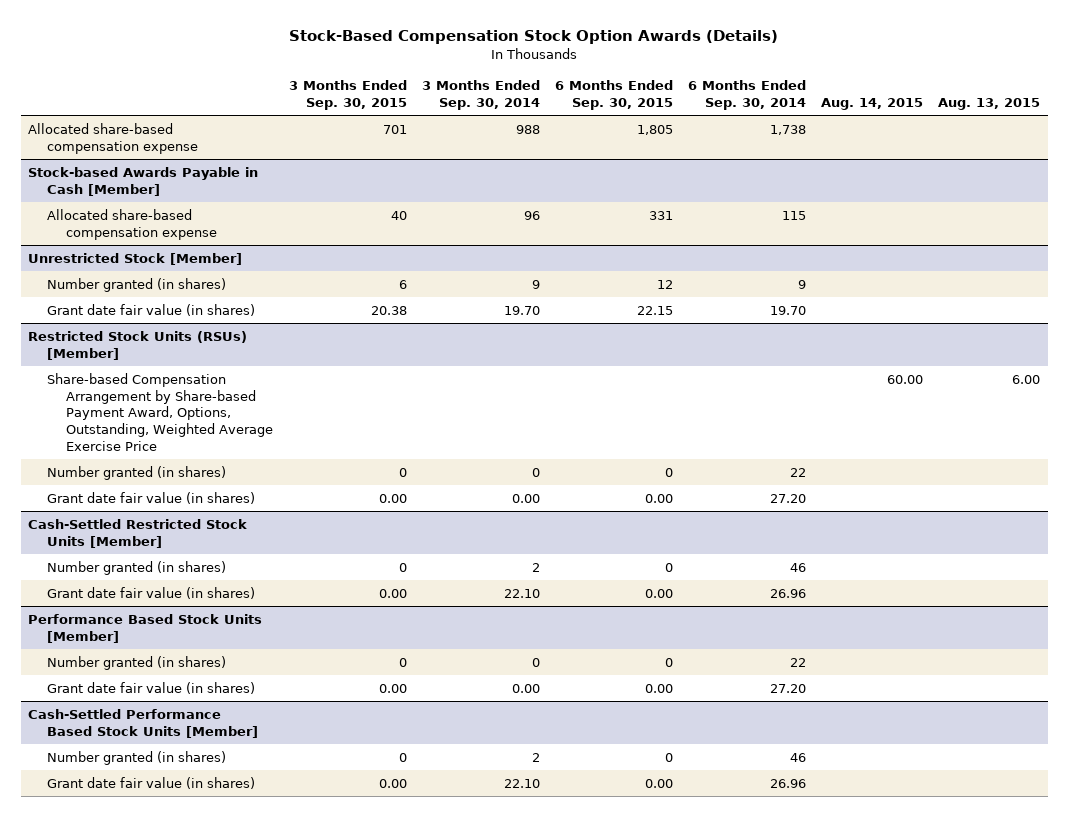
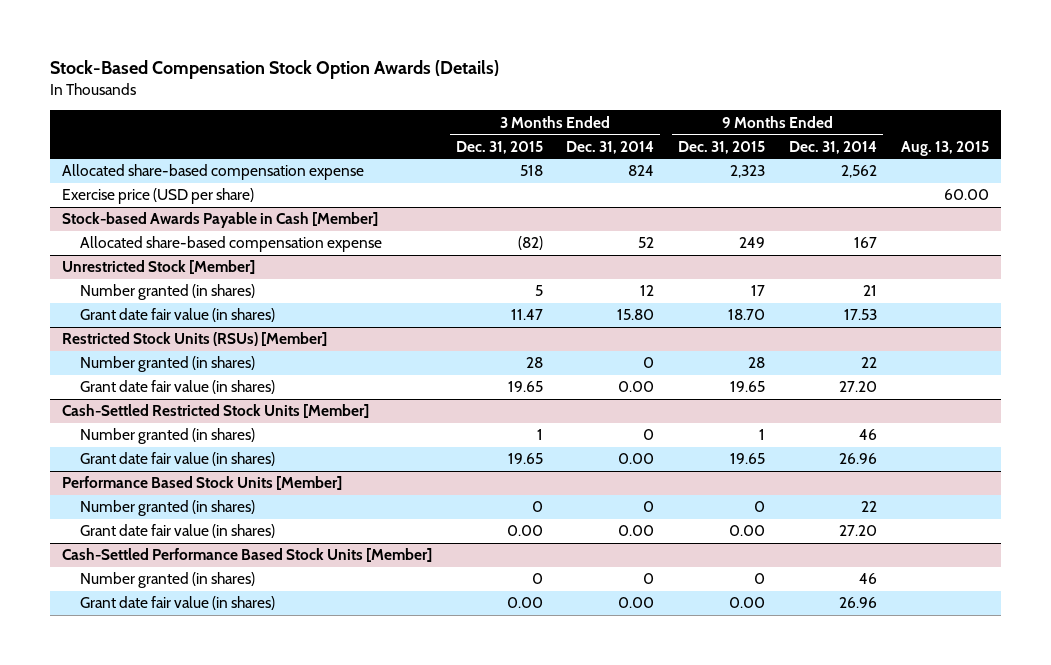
- | 3 Months Ended Sep. 30, 2015 | 3 Months Ended Sep. 30, 2014 | 6 Months Ended Sep. 30, 2015 | 6 Months Ended Sep. 30, 2014 | Aug. 14, 2015 | Aug. 13, 2015
+ | 3 Months Ended Dec. 31, 2015 | 3 Months Ended Dec. 31, 2014 | 9 Months Ended Dec. 31, 2015 | 9 Months Ended Dec. 31, 2014 | Aug. 13, 2015
+ Exercise price (USD per share) | | | | | 60.00
@ Restricted Stock Units (RSUs) [Member]
- Share-based Compensation Arrangement by Share-based Payment Award, Options, Outstanding, Weighted Average Exercise Price | | | | | 60.00 | 6.00

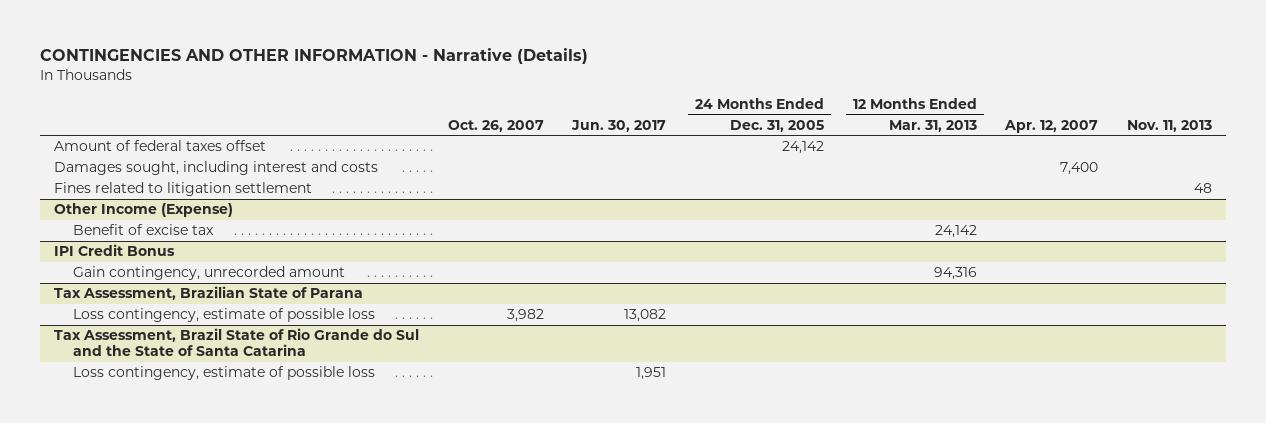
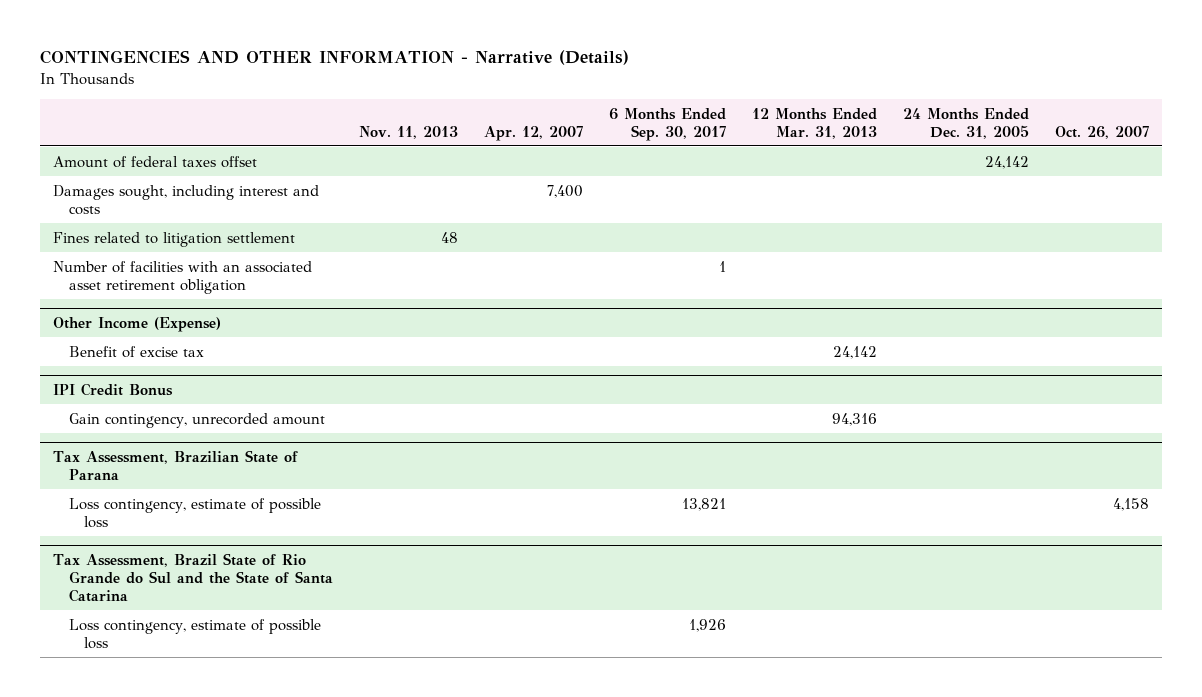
- | Oct. 26, 2007 | Jun. 30, 2017 | 24 Months Ended Dec. 31, 2005 | 12 Months Ended Mar. 31, 2013 | Apr. 12, 2007 | Nov. 11, 2013
+ | Nov. 11, 2013 | Apr. 12, 2007 | 6 Months Ended Sep. 30, 2017 | 12 Months Ended Mar. 31, 2013 | 24 Months Ended Dec. 31, 2005 | Oct. 26, 2007
+ Number of facilities with an associated asset retirement obligation | | | 1 | | |
@ Tax Assessment, Brazilian State of Parana
- Loss contingency, estimate of possible loss | 3,982 | 13,082 | | | |
+ Loss contingency, estimate of possible loss | | | 13,821 | | | 4,158

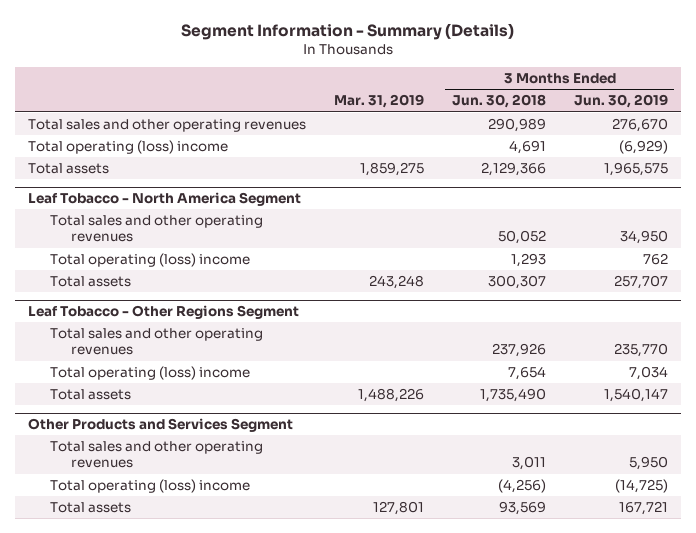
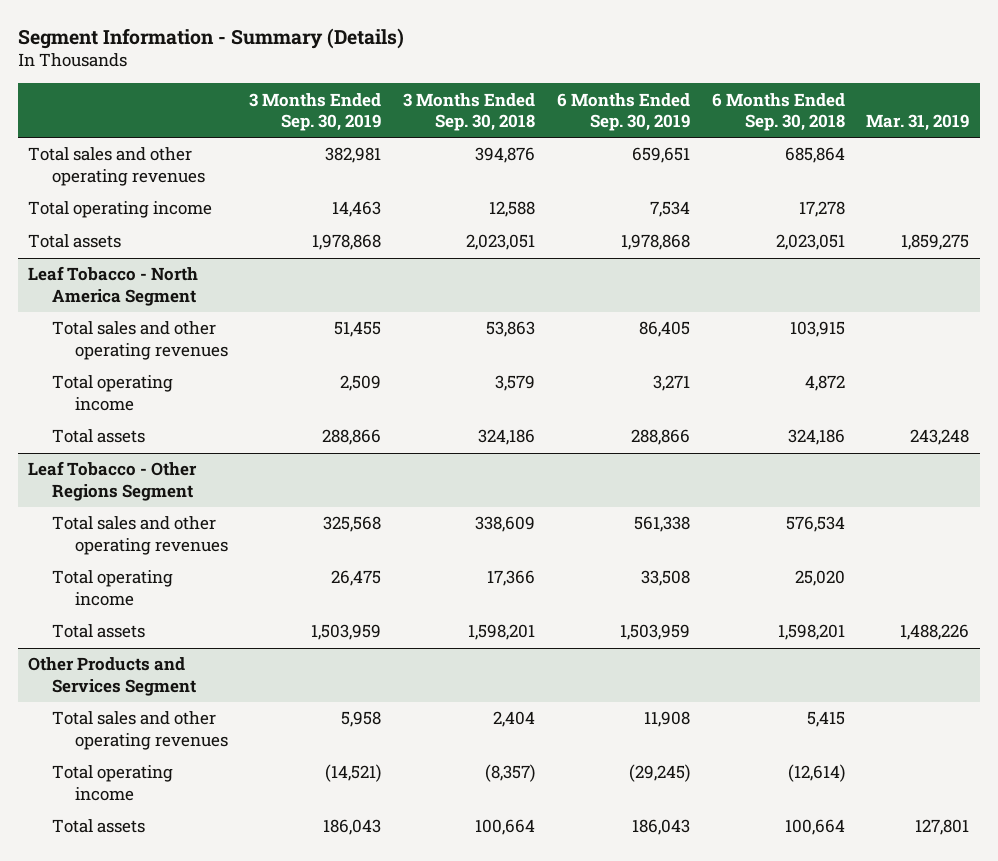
- | Mar. 31, 2019 | 3 Months Ended Jun. 30, 2018 | 3 Months Ended Jun. 30, 2019
+ | 3 Months Ended Sep. 30, 2019 | 3 Months Ended Sep. 30, 2018 | 6 Months Ended Sep. 30, 2019 | 6 Months Ended Sep. 30, 2018 | Mar. 31, 2019
- Total operating (loss) income | | 4,691 | (6,929)
+ Total operating income | 14,463 | 12,588 | 7,534 | 17,278 |
@ Leaf Tobacco - North America Segment
- Total operating (loss) income | | 1,293 | 762
+ Total operating income | 2,509 | 3,579 | 3,271 | 4,872 |
@ Leaf Tobacco - Other Regions Segment
- Total operating (loss) income | | 7,654 | 7,034
+ Total operating income | 26,475 | 17,366 | 33,508 | 25,020 |
@ Other Products and Services Segment
- Total operating (loss) income | | (4,256) | (14,725)
+ Total operating income | (14,521) | (8,357) | (29,245) | (12,614) |

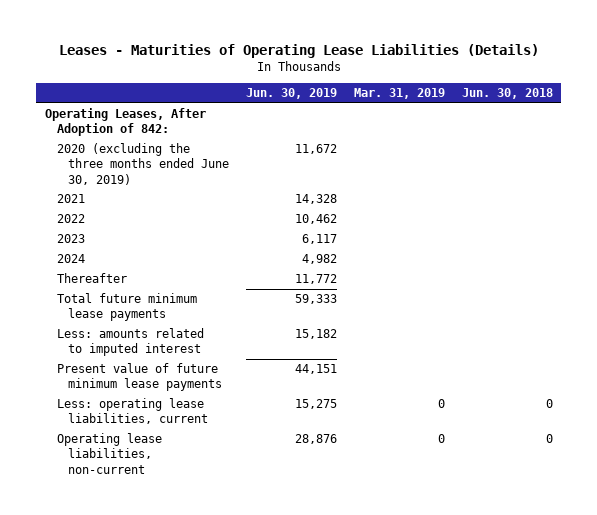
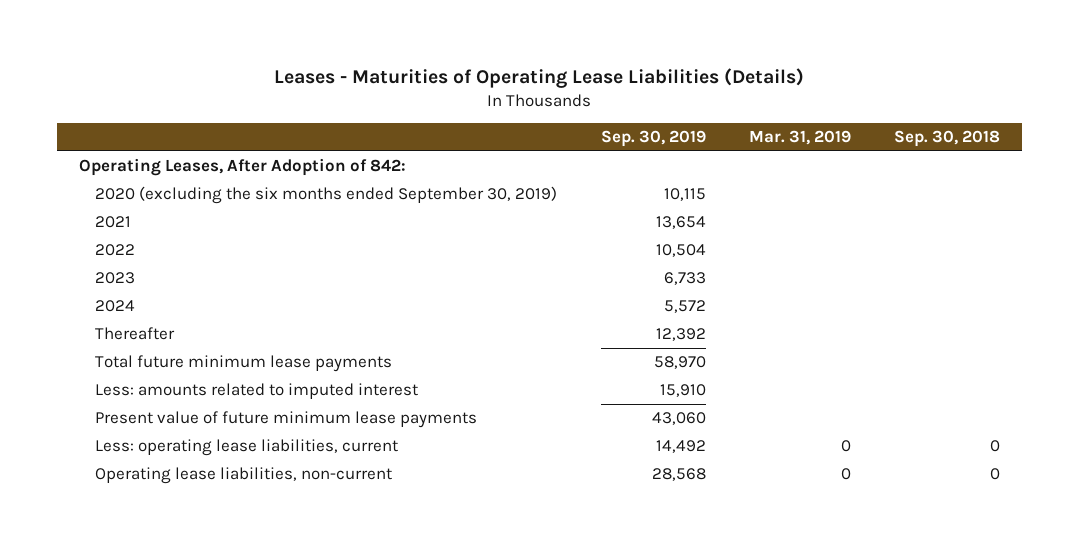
- | Jun. 30, 2019 | Mar. 31, 2019 | Jun. 30, 2018
+ | Sep. 30, 2019 | Mar. 31, 2019 | Sep. 30, 2018
- 2020 (excluding the three months ended June 30, 2019) | 11,672 | |
+ 2020 (excluding the six months ended September 30, 2019) | 10,115 | |

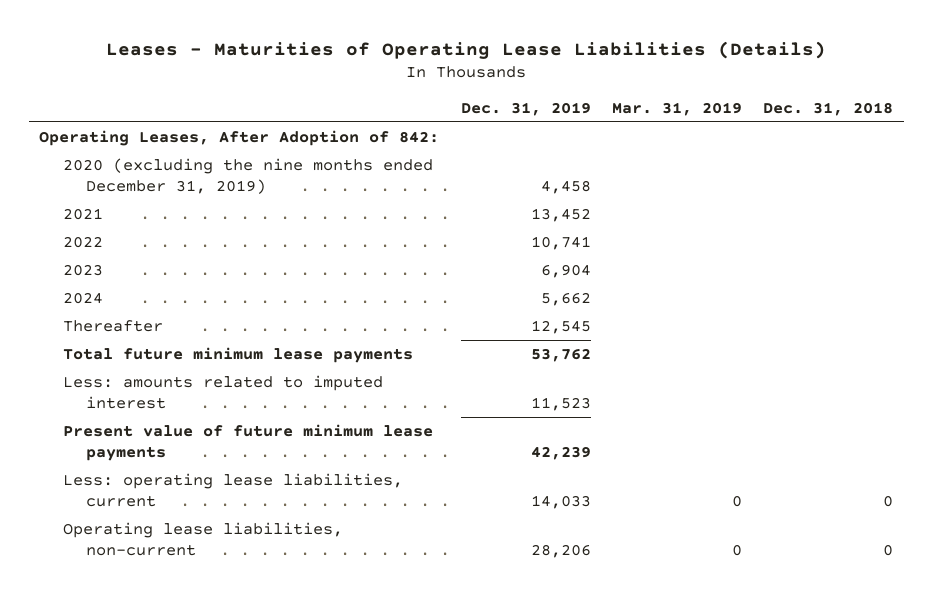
- | Sep. 30, 2019 | Mar. 31, 2019 | Sep. 30, 2018
+ | Dec. 31, 2019 | Mar. 31, 2019 | Dec. 31, 2018
- 2020 (excluding the six months ended September 30, 2019) | 10,115 | |
+ 2020 (excluding the nine months ended December 31, 2019) | 4,458 | |

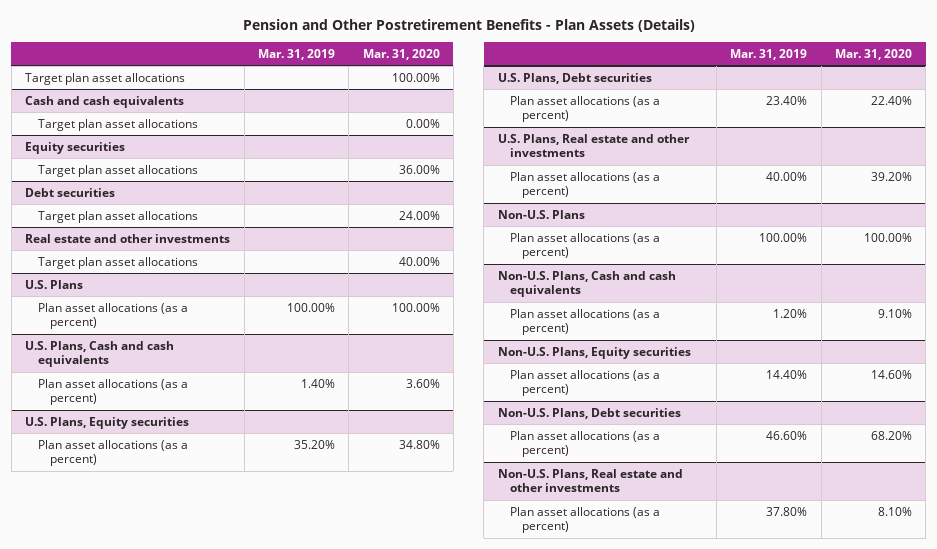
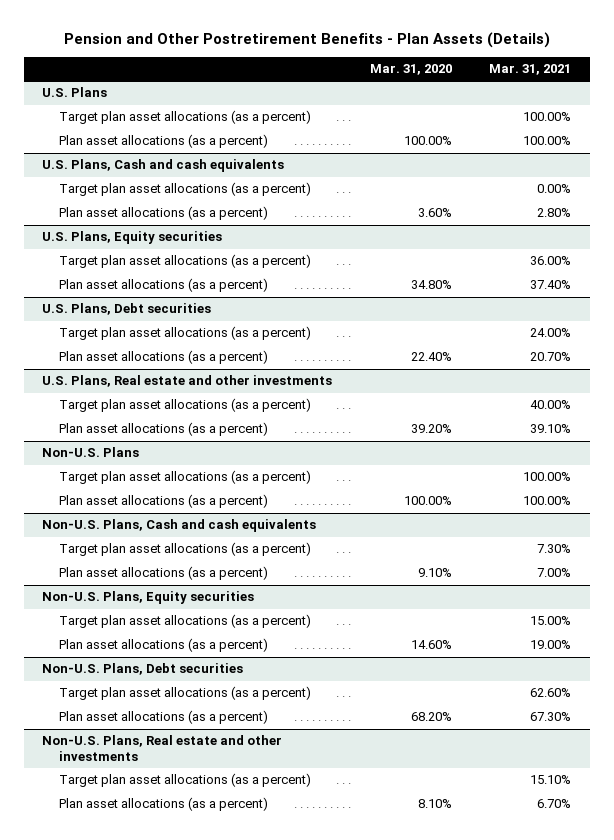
- | Mar. 31, 2019 | Mar. 31, 2020
+ | Mar. 31, 2020 | Mar. 31, 2021
- Target plan asset allocations | | 100.00%
- Cash and cash equivalents
- Target plan asset allocations | | 0.00%
- Equity securities
- Target plan asset allocations | | 36.00%
- Debt securities
- Target plan asset allocations | | 24.00%
- Real estate and other investments
- Target plan asset allocations | | 40.00%
@ U.S. Plans
+ Target plan asset allocations (as a percent) | | 100.00%
@ U.S. Plans, Cash and cash equivalents
+ Target plan asset allocations (as a percent) | | 0.00%
@ U.S. Plans, Equity securities
+ Target plan asset allocations (as a percent) | | 36.00%
@ U.S. Plans, Debt securities
+ Target plan asset allocations (as a percent) | | 24.00%
@ U.S. Plans, Real estate and other investments
+ Target plan asset allocations (as a percent) | | 40.00%
@ Non-U.S. Plans
+ Target plan asset allocations (as a percent) | | 100.00%
@ Non-U.S. Plans, Cash and cash equivalents
+ Target plan asset allocations (as a percent) | | 7.30%
@ Non-U.S. Plans, Equity securities
+ Target plan asset allocations (as a percent) | | 15.00%
@ Non-U.S. Plans, Debt securities
+ Target plan asset allocations (as a percent) | | 62.60%
@ Non-U.S. Plans, Real estate and other investments
+ Target plan asset allocations (as a percent) | | 15.10%

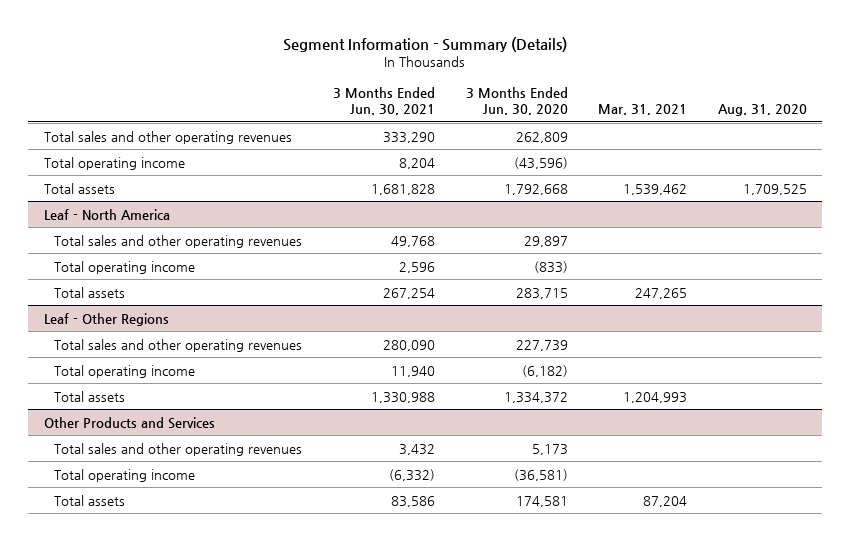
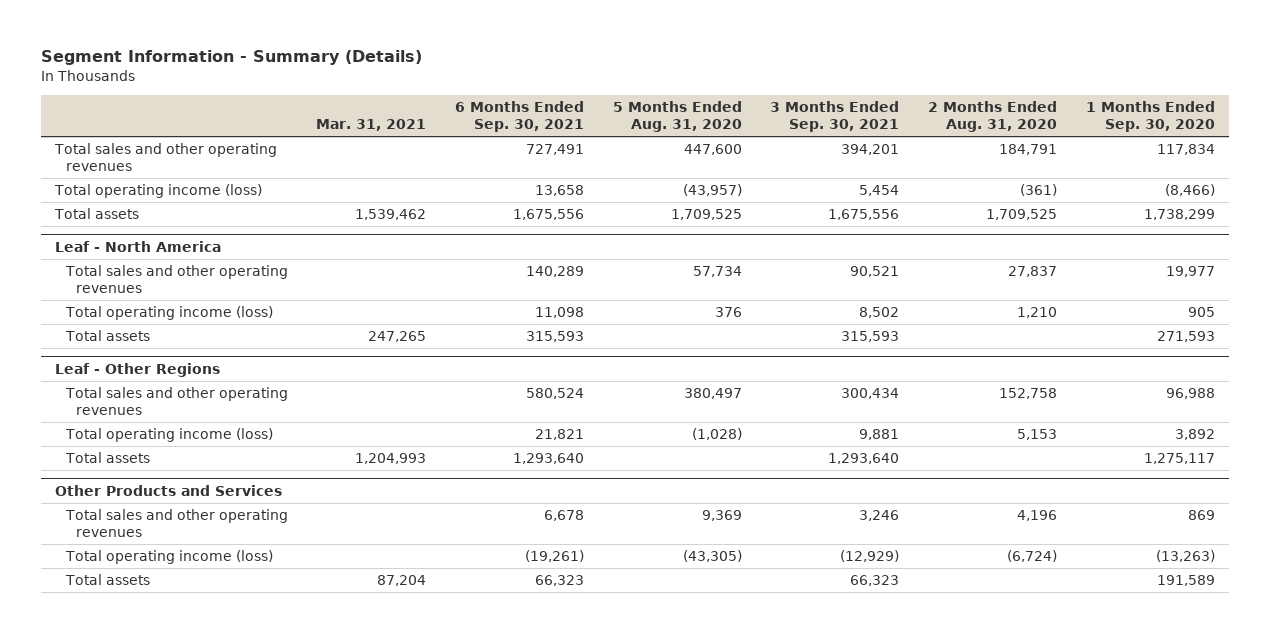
- | 3 Months Ended Jun. 30, 2021 | 3 Months Ended Jun. 30, 2020 | Mar. 31, 2021 | Aug. 31, 2020
+ | Mar. 31, 2021 | 6 Months Ended Sep. 30, 2021 | 5 Months Ended Aug. 31, 2020 | 3 Months Ended Sep. 30, 2021 | 2 Months Ended Aug. 31, 2020 | 1 Months Ended Sep. 30, 2020
- Total operating income | 8,204 | (43,596) | |
+ Total operating income (loss) | | 13,658 | (43,957) | 5,454 | (361) | (8,466)
@ Leaf - North America
- Total operating income | 2,596 | (833) | |
+ Total operating income (loss) | | 11,098 | 376 | 8,502 | 1,210 | 905
@ Leaf - Other Regions
- Total operating income | 11,940 | (6,182) | |
+ Total operating income (loss) | | 21,821 | (1,028) | 9,881 | 5,153 | 3,892
@ Other Products and Services
- Total operating income | (6,332) | (36,581) | |
+ Total operating income (loss) | | (19,261) | (43,305) | (12,929) | (6,724) | (13,263)

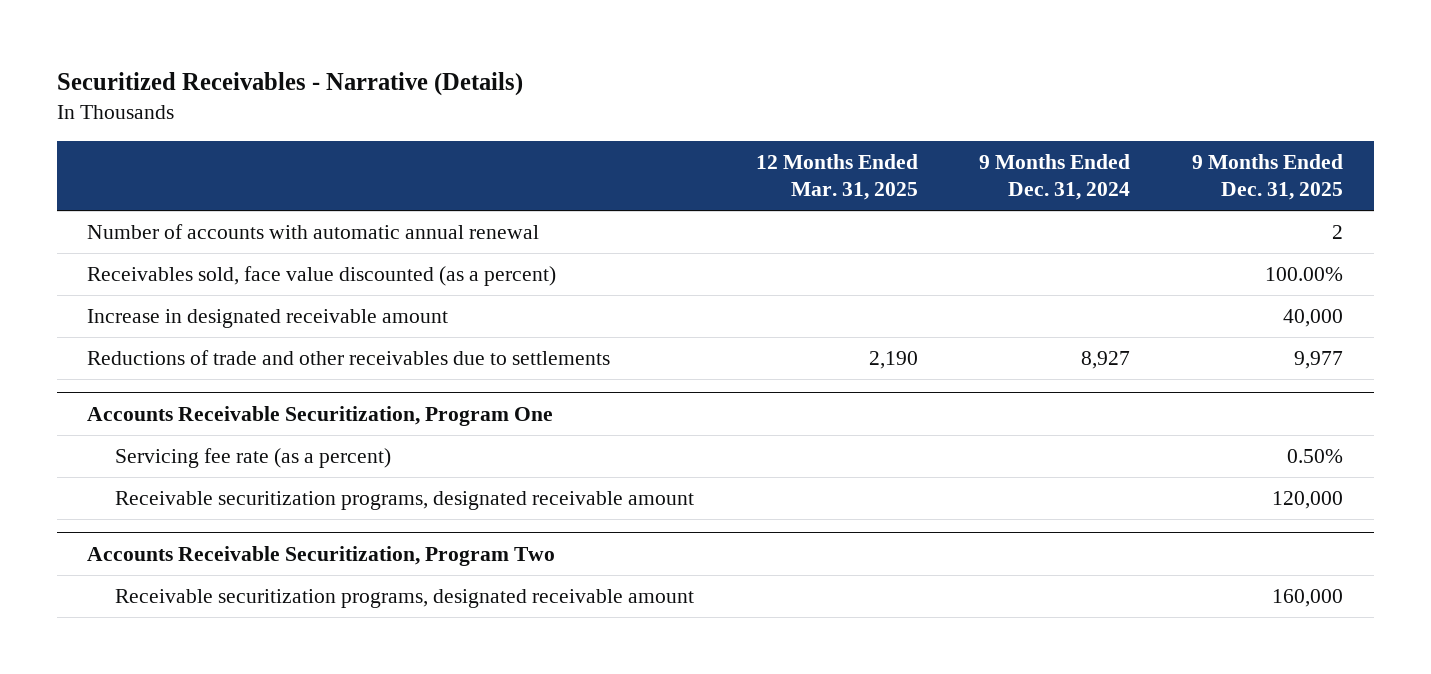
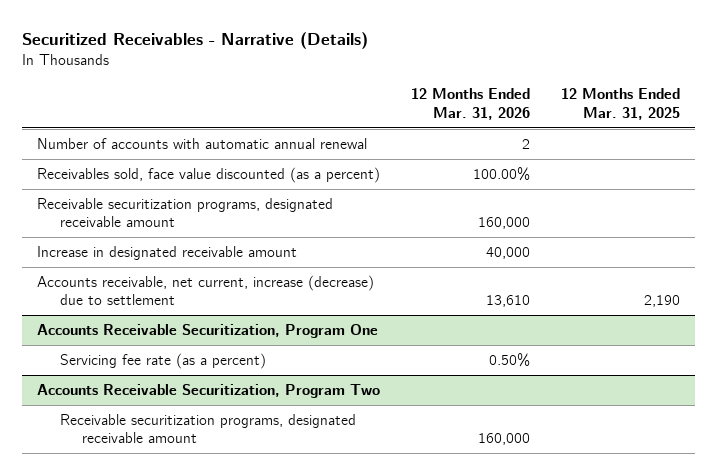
- | 12 Months Ended Mar. 31, 2025 | 9 Months Ended Dec. 31, 2024 | 9 Months Ended Dec. 31, 2025
+ | 12 Months Ended Mar. 31, 2026 | 12 Months Ended Mar. 31, 2025
+ Receivable securitization programs, designated receivable amount | 160,000 |
- Reductions of trade and other receivables due to settlements | 2,190 | 8,927 | 9,977
+ Accounts receivable, net current, increase (decrease) due to settlement | 13,610 | 2,190
@ Accounts Receivable Securitization, Program One
- Receivable securitization programs, designated receivable amount | | | 120,000

